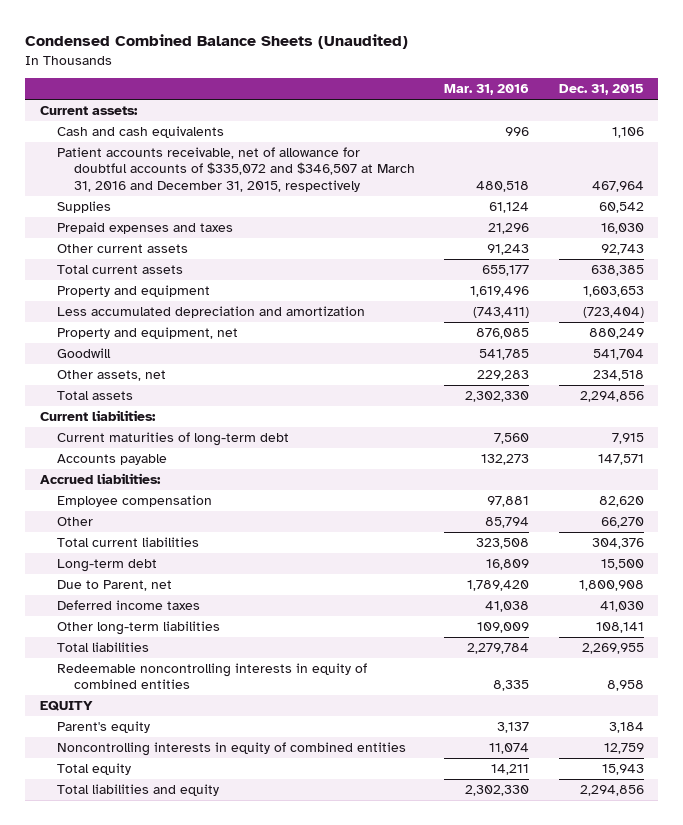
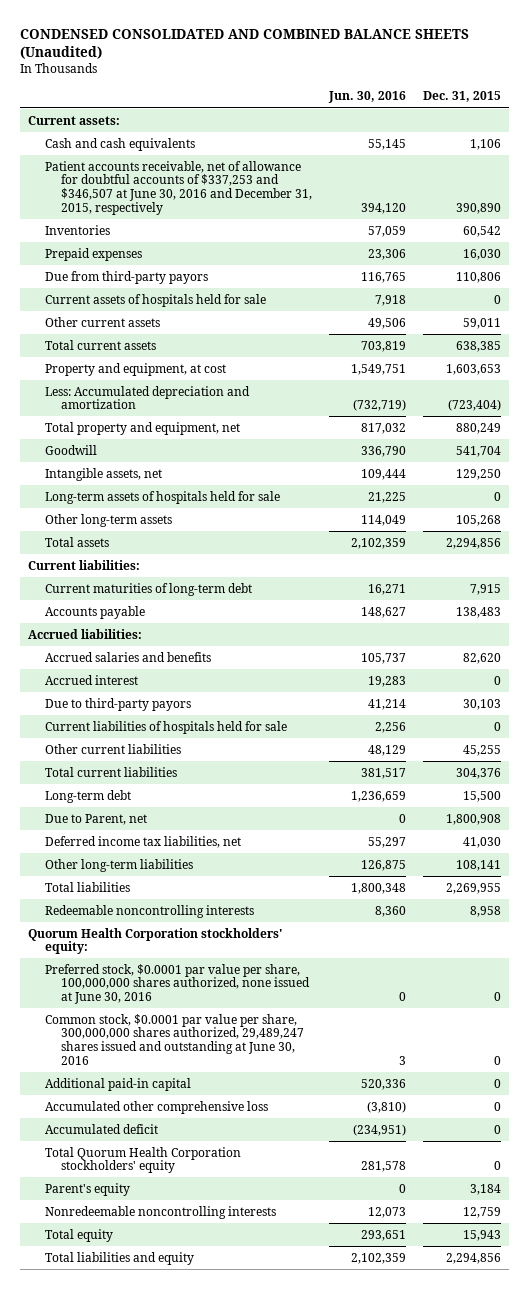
- Condensed Combined Balance Sheets (Unaudited)
+ CONDENSED CONSOLIDATED AND COMBINED BALANCE SHEETS (Unaudited)
- | Mar. 31, 2016 | Dec. 31, 2015
+ | Jun. 30, 2016 | Dec. 31, 2015
- Patient accounts receivable, net of allowance for doubtful accounts of $335,072 and $346,507 at March 31, 2016 and December 31, 2015, respectively | 480,518 | 467,964
- Supplies | 61,124 | 60,542
- Prepaid expenses and taxes | 21,296 | 16,030
- Other current assets | 91,243 | 92,743
+ Patient accounts receivable, net of allowance for doubtful accounts of $337,253 and $346,507 at June 30, 2016 and December 31, 2015, respectively | 394,120 | 390,890
+ Inventories | 57,059 | 60,542
+ Prepaid expenses | 23,306 | 16,030
+ Due from third-party payors | 116,765 | 110,806
+ Current assets of hospitals held for sale | 7,918 | 0
+ Other current assets | 49,506 | 59,011
- Property and equipment | 1,619,496 | 1,603,653
- Less accumulated depreciation and amortization | (743,411) | (723,404)
- Property and equipment, net | 876,085 | 880,249
+ Property and equipment, at cost | 1,549,751 | 1,603,653
+ Less: Accumulated depreciation and amortization | (732,719) | (723,404)
+ Total property and equipment, net | 817,032 | 880,249
- Other assets, net | 229,283 | 234,518
+ Intangible assets, net | 109,444 | 129,250
+ Long-term assets of hospitals held for sale | 21,225 | 0
+ Other long-term assets | 114,049 | 105,268
- Accounts payable | 132,273 | 147,571
+ Accounts payable | 148,627 | 138,483
- Employee compensation | 97,881 | 82,620
- Other | 85,794 | 66,270
+ Accrued salaries and benefits | 105,737 | 82,620
+ Accrued interest | 19,283 | 0
+ Due to third-party payors | 41,214 | 30,103
+ Current liabilities of hospitals held for sale | 2,256 | 0
+ Other current liabilities | 48,129 | 45,255
- Deferred income taxes | 41,038 | 41,030
+ Deferred income tax liabilities, net | 55,297 | 41,030
- Redeemable noncontrolling interests in equity of combined entities | 8,335 | 8,958
- EQUITY
+ Redeemable noncontrolling interests | 8,360 | 8,958
+ Quorum Health Corporation stockholders' equity:
+ Preferred stock, $0.0001 par value per share, 100,000,000 shares authorized, none issued at June 30, 2016 | 0 | 0
+ Common stock, $0.0001 par value per share, 300,000,000 shares authorized, 29,489,247 shares issued and outstanding at June 30, 2016 | 3 | 0
+ Additional paid-in capital | 520,336 | 0
+ Accumulated other comprehensive loss | (3,810) | 0
+ Accumulated deficit | (234,951) | 0
+ Total Quorum Health Corporation stockholders' equity | 281,578 | 0
- Noncontrolling interests in equity of combined entities | 11,074 | 12,759
+ Nonredeemable noncontrolling interests | 12,073 | 12,759

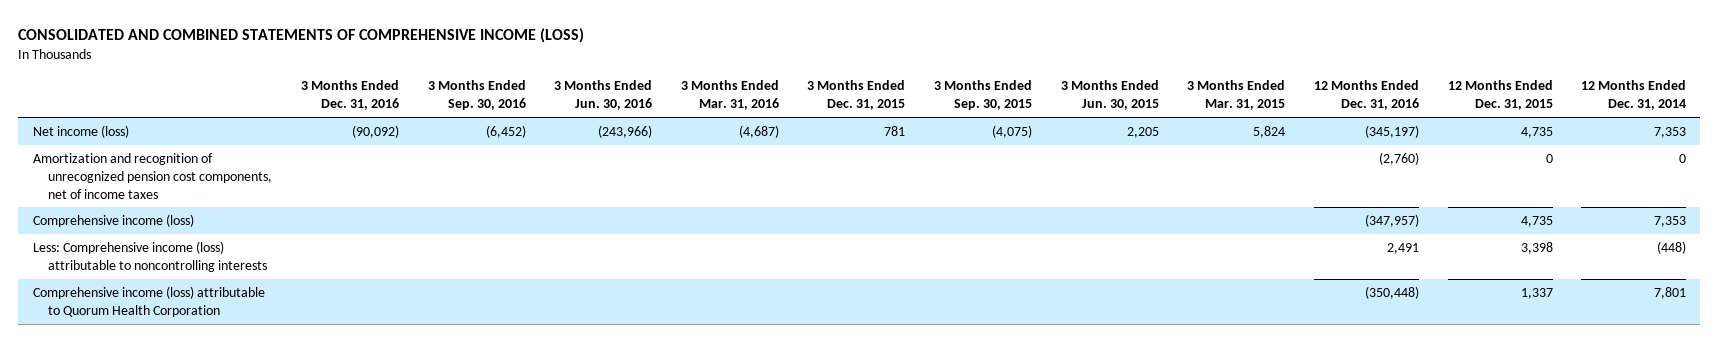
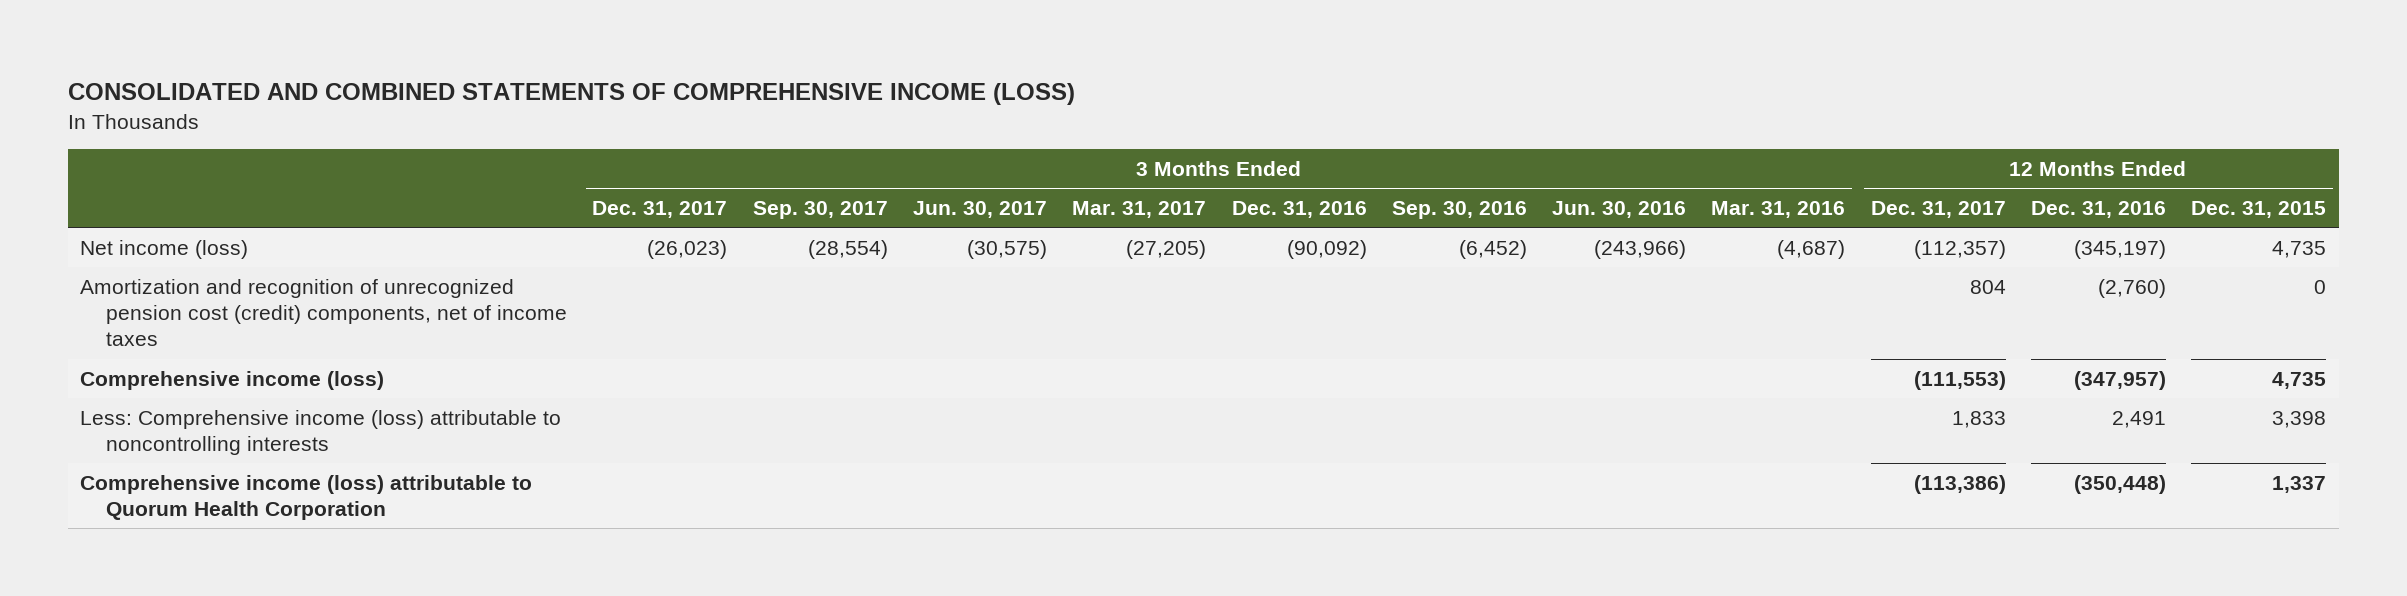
- | 3 Months Ended Dec. 31, 2016 | 3 Months Ended Sep. 30, 2016 | 3 Months Ended Jun. 30, 2016 | 3 Months Ended Mar. 31, 2016 | 3 Months Ended Dec. 31, 2015 | 3 Months Ended Sep. 30, 2015 | 3 Months Ended Jun. 30, 2015 | 3 Months Ended Mar. 31, 2015 | 12 Months Ended Dec. 31, 2016 | 12 Months Ended Dec. 31, 2015 | 12 Months Ended Dec. 31, 2014
+ | 3 Months Ended Dec. 31, 2017 | 3 Months Ended Sep. 30, 2017 | 3 Months Ended Jun. 30, 2017 | 3 Months Ended Mar. 31, 2017 | 3 Months Ended Dec. 31, 2016 | 3 Months Ended Sep. 30, 2016 | 3 Months Ended Jun. 30, 2016 | 3 Months Ended Mar. 31, 2016 | 12 Months Ended Dec. 31, 2017 | 12 Months Ended Dec. 31, 2016 | 12 Months Ended Dec. 31, 2015
- Amortization and recognition of unrecognized pension cost components, net of income taxes | | | | | | | | | (2,760) | 0 | 0
+ Amortization and recognition of unrecognized pension cost (credit) components, net of income taxes | | | | | | | | | 804 | (2,760) | 0

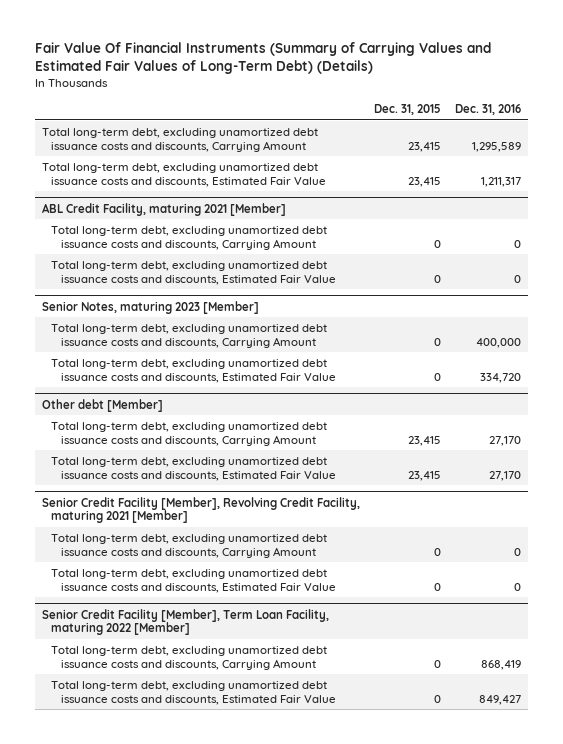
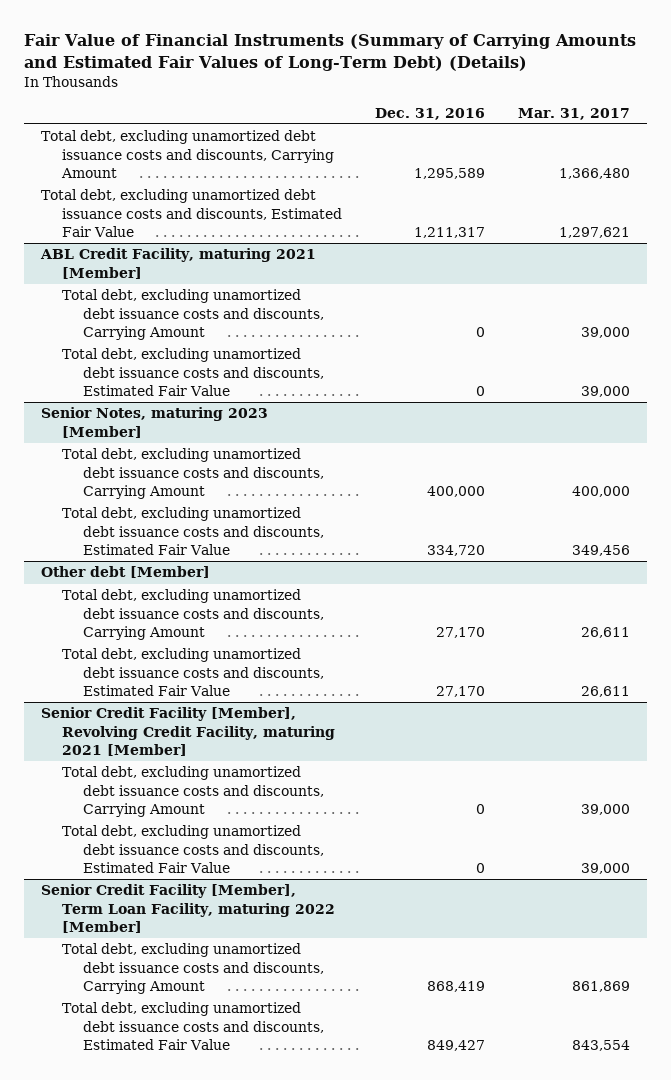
- Fair Value Of Financial Instruments (Summary of Carrying Values and Estimated Fair Values of Long-Term Debt) (Details)
+ Fair Value of Financial Instruments (Summary of Carrying Amounts and Estimated Fair Values of Long-Term Debt) (Details)
- | Dec. 31, 2015 | Dec. 31, 2016
+ | Dec. 31, 2016 | Mar. 31, 2017
- Total long-term debt, excluding unamortized debt issuance costs and discounts, Carrying Amount | 23,415 | 1,295,589
- Total long-term debt, excluding unamortized debt issuance costs and discounts, Estimated Fair Value | 23,415 | 1,211,317
+ Total debt, excluding unamortized debt issuance costs and discounts, Carrying Amount | 1,295,589 | 1,366,480
+ Total debt, excluding unamortized debt issuance costs and discounts, Estimated Fair Value | 1,211,317 | 1,297,621
@ ABL Credit Facility, maturing 2021 [Member]
- Total long-term debt, excluding unamortized debt issuance costs and discounts, Carrying Amount | 0 | 0
- Total long-term debt, excluding unamortized debt issuance costs and discounts, Estimated Fair Value | 0 | 0
+ Total debt, excluding unamortized debt issuance costs and discounts, Carrying Amount | 0 | 39,000
+ Total debt, excluding unamortized debt issuance costs and discounts, Estimated Fair Value | 0 | 39,000
@ Senior Notes, maturing 2023 [Member]
- Total long-term debt, excluding unamortized debt issuance costs and discounts, Carrying Amount | 0 | 400,000
- Total long-term debt, excluding unamortized debt issuance costs and discounts, Estimated Fair Value | 0 | 334,720
+ Total debt, excluding unamortized debt issuance costs and discounts, Carrying Amount | 400,000 | 400,000
+ Total debt, excluding unamortized debt issuance costs and discounts, Estimated Fair Value | 334,720 | 349,456
@ Other debt [Member]
- Total long-term debt, excluding unamortized debt issuance costs and discounts, Carrying Amount | 23,415 | 27,170
- Total long-term debt, excluding unamortized debt issuance costs and discounts, Estimated Fair Value | 23,415 | 27,170
+ Total debt, excluding unamortized debt issuance costs and discounts, Carrying Amount | 27,170 | 26,611
+ Total debt, excluding unamortized debt issuance costs and discounts, Estimated Fair Value | 27,170 | 26,611
@ Senior Credit Facility [Member], Revolving Credit Facility, maturing 2021 [Member]
- Total long-term debt, excluding unamortized debt issuance costs and discounts, Carrying Amount | 0 | 0
- Total long-term debt, excluding unamortized debt issuance costs and discounts, Estimated Fair Value | 0 | 0
+ Total debt, excluding unamortized debt issuance costs and discounts, Carrying Amount | 0 | 39,000
+ Total debt, excluding unamortized debt issuance costs and discounts, Estimated Fair Value | 0 | 39,000
@ Senior Credit Facility [Member], Term Loan Facility, maturing 2022 [Member]
- Total long-term debt, excluding unamortized debt issuance costs and discounts, Carrying Amount | 0 | 868,419
- Total long-term debt, excluding unamortized debt issuance costs and discounts, Estimated Fair Value | 0 | 849,427
+ Total debt, excluding unamortized debt issuance costs and discounts, Carrying Amount | 868,419 | 861,869
+ Total debt, excluding unamortized debt issuance costs and discounts, Estimated Fair Value | 849,427 | 843,554

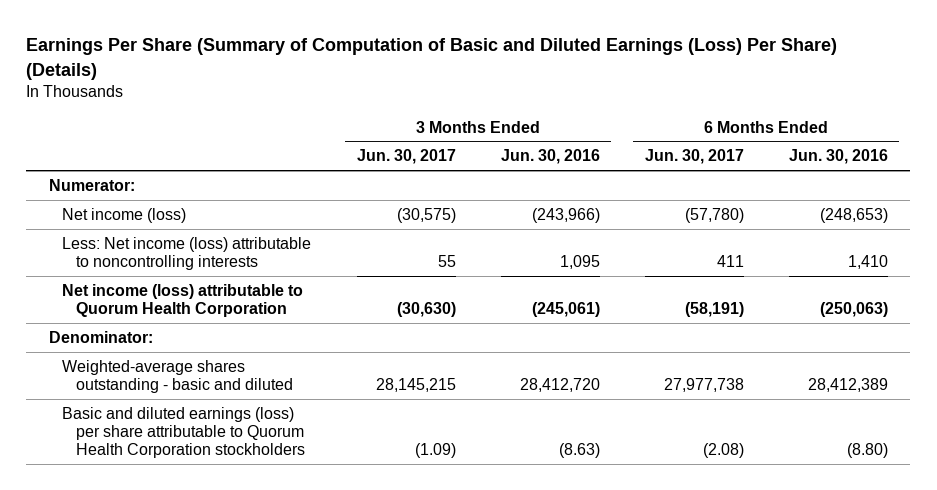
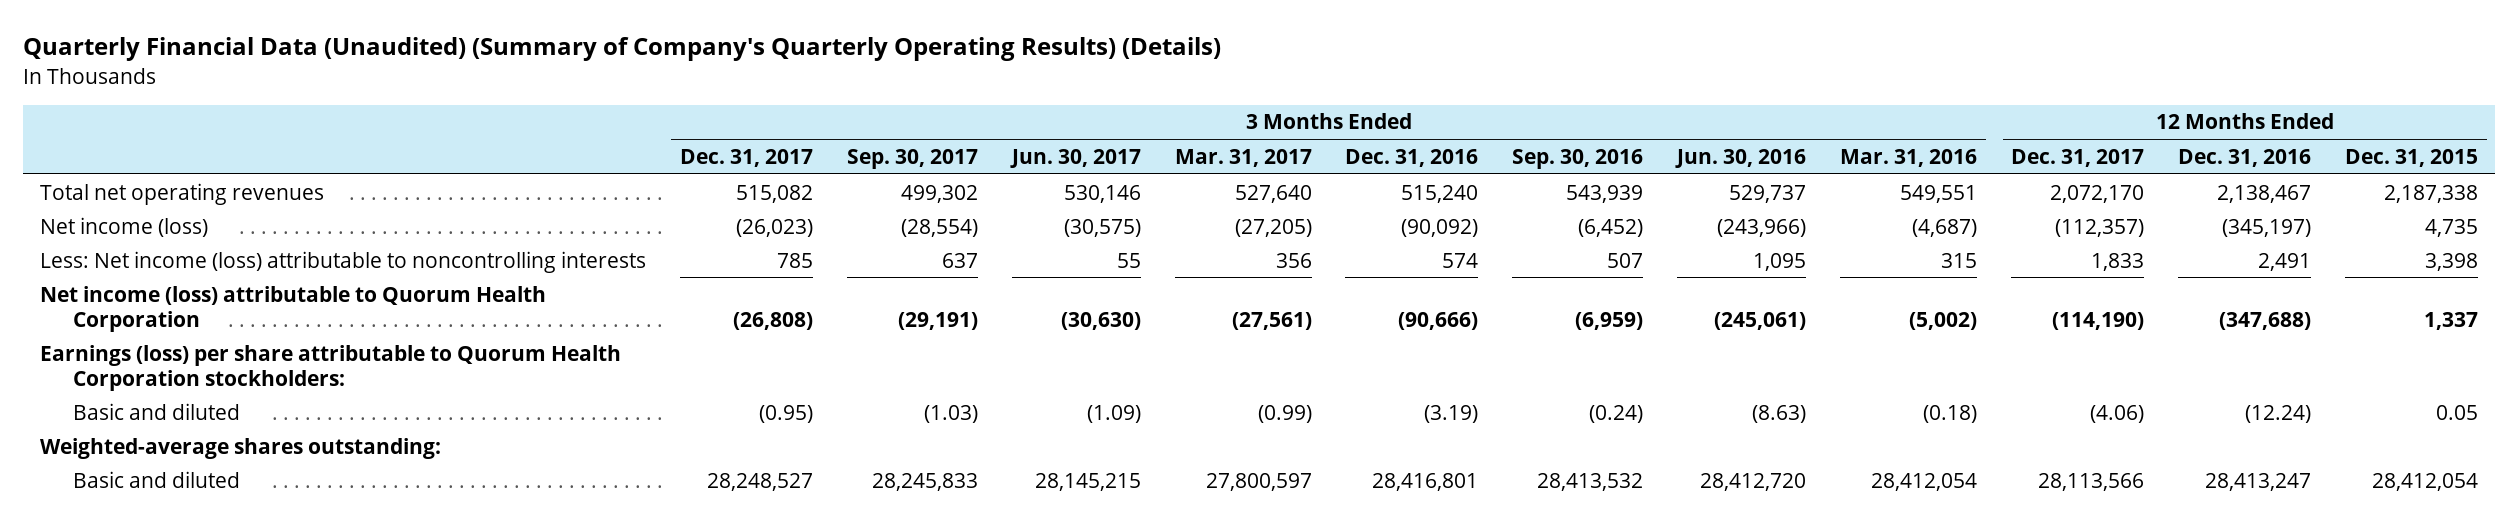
- Earnings Per Share (Summary of Computation of Basic and Diluted Earnings (Loss) Per Share) (Details)
+ Quarterly Financial Data (Unaudited) (Summary of Company's Quarterly Operating Results) (Details)
- | 3 Months Ended Jun. 30, 2017 | 3 Months Ended Jun. 30, 2016 | 6 Months Ended Jun. 30, 2017 | 6 Months Ended Jun. 30, 2016
+ | 3 Months Ended Dec. 31, 2017 | 3 Months Ended Sep. 30, 2017 | 3 Months Ended Jun. 30, 2017 | 3 Months Ended Mar. 31, 2017 | 3 Months Ended Dec. 31, 2016 | 3 Months Ended Sep. 30, 2016 | 3 Months Ended Jun. 30, 2016 | 3 Months Ended Mar. 31, 2016 | 12 Months Ended Dec. 31, 2017 | 12 Months Ended Dec. 31, 2016 | 12 Months Ended Dec. 31, 2015
- Numerator:
+ Total net operating revenues | 515,082 | 499,302 | 530,146 | 527,640 | 515,240 | 543,939 | 529,737 | 549,551 | 2,072,170 | 2,138,467 | 2,187,338
- Denominator:
- Weighted-average shares outstanding - basic and diluted | 28,145,215 | 28,412,720 | 27,977,738 | 28,412,389
- Basic and diluted earnings (loss) per share attributable to Quorum Health Corporation stockholders | (1.09) | (8.63) | (2.08) | (8.80)
+ Earnings (loss) per share attributable to Quorum Health Corporation stockholders:
+ Basic and diluted | (0.95) | (1.03) | (1.09) | (0.99) | (3.19) | (0.24) | (8.63) | (0.18) | (4.06) | (12.24) | 0.05
+ Weighted-average shares outstanding:
+ Basic and diluted | 28,248,527 | 28,245,833 | 28,145,215 | 27,800,597 | 28,416,801 | 28,413,532 | 28,412,720 | 28,412,054 | 28,113,566 | 28,413,247 | 28,412,054

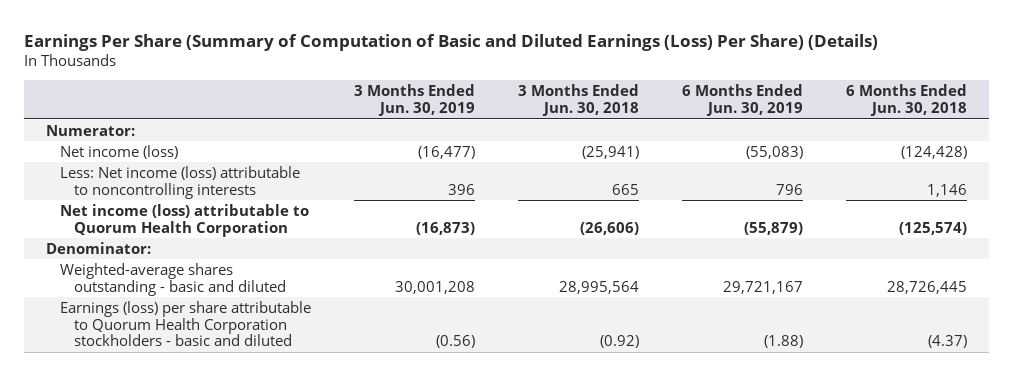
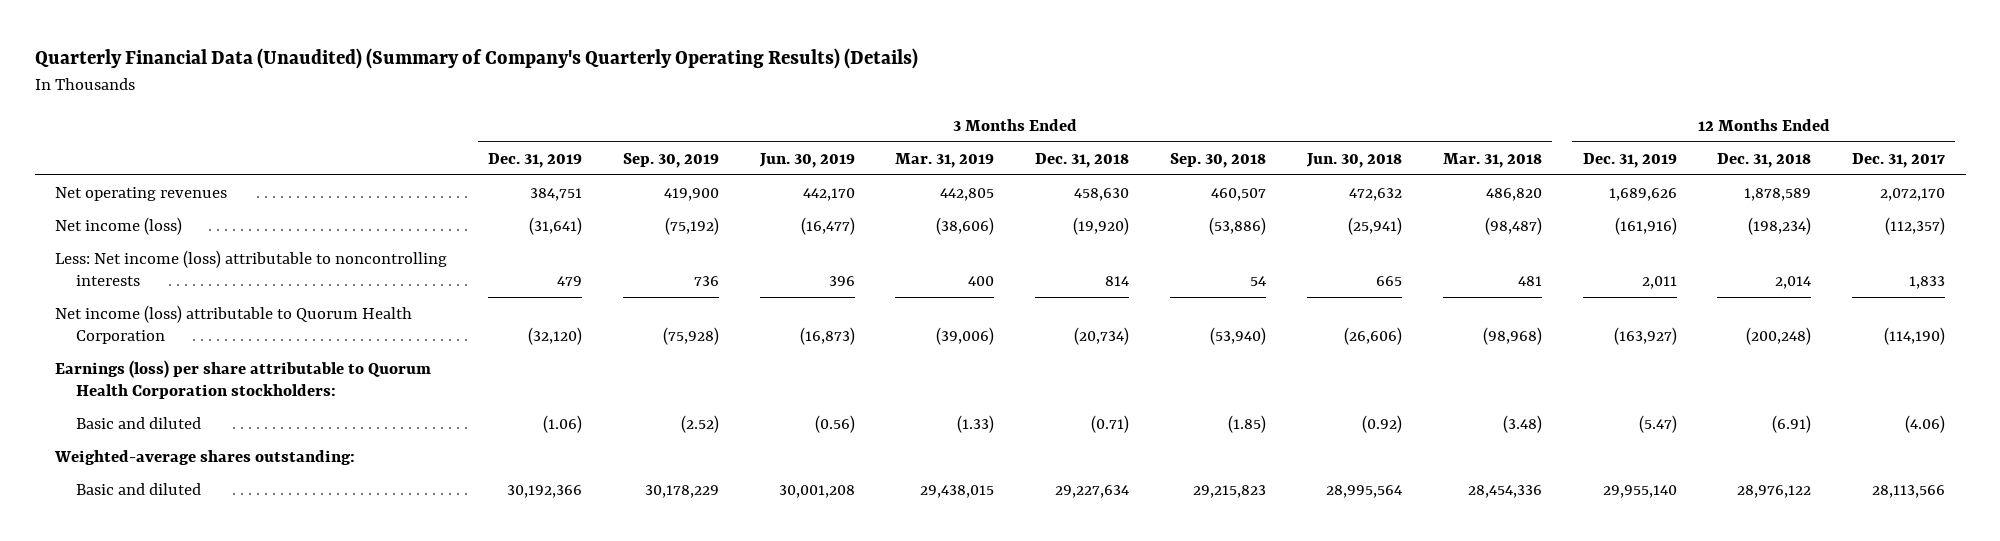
- Earnings Per Share (Summary of Computation of Basic and Diluted Earnings (Loss) Per Share) (Details)
+ Quarterly Financial Data (Unaudited) (Summary of Company's Quarterly Operating Results) (Details)
- | 3 Months Ended Jun. 30, 2019 | 3 Months Ended Jun. 30, 2018 | 6 Months Ended Jun. 30, 2019 | 6 Months Ended Jun. 30, 2018
+ | 3 Months Ended Dec. 31, 2019 | 3 Months Ended Sep. 30, 2019 | 3 Months Ended Jun. 30, 2019 | 3 Months Ended Mar. 31, 2019 | 3 Months Ended Dec. 31, 2018 | 3 Months Ended Sep. 30, 2018 | 3 Months Ended Jun. 30, 2018 | 3 Months Ended Mar. 31, 2018 | 12 Months Ended Dec. 31, 2019 | 12 Months Ended Dec. 31, 2018 | 12 Months Ended Dec. 31, 2017
- Numerator:
+ Net operating revenues | 384,751 | 419,900 | 442,170 | 442,805 | 458,630 | 460,507 | 472,632 | 486,820 | 1,689,626 | 1,878,589 | 2,072,170
- Denominator:
- Weighted-average shares outstanding - basic and diluted | 30,001,208 | 28,995,564 | 29,721,167 | 28,726,445
- Earnings (loss) per share attributable to Quorum Health Corporation stockholders - basic and diluted | (0.56) | (0.92) | (1.88) | (4.37)
+ Earnings (loss) per share attributable to Quorum Health Corporation stockholders:
+ Basic and diluted | (1.06) | (2.52) | (0.56) | (1.33) | (0.71) | (1.85) | (0.92) | (3.48) | (5.47) | (6.91) | (4.06)
+ Weighted-average shares outstanding:
+ Basic and diluted | 30,192,366 | 30,178,229 | 30,001,208 | 29,438,015 | 29,227,634 | 29,215,823 | 28,995,564 | 28,454,336 | 29,955,140 | 28,976,122 | 28,113,566

